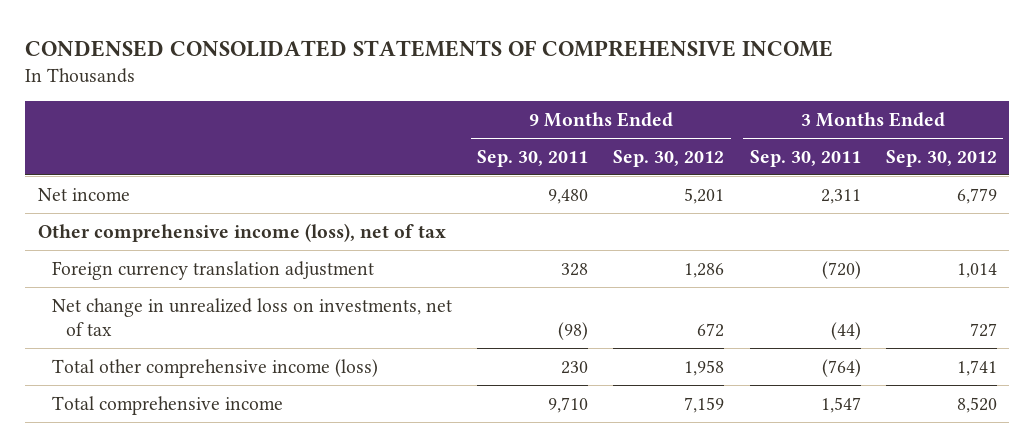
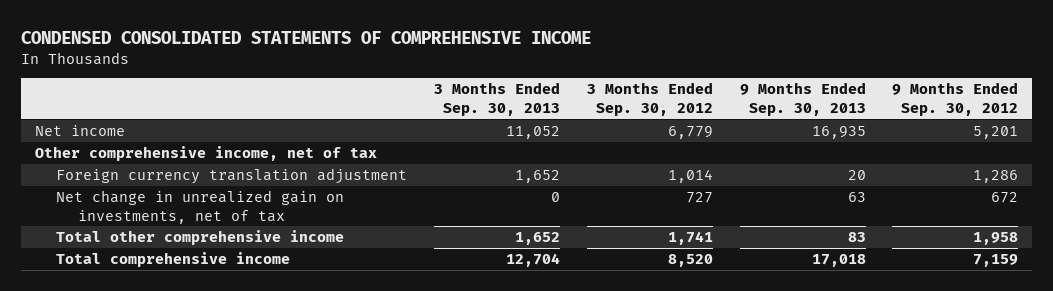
- | 9 Months Ended Sep. 30, 2011 | 9 Months Ended Sep. 30, 2012 | 3 Months Ended Sep. 30, 2011 | 3 Months Ended Sep. 30, 2012
+ | 3 Months Ended Sep. 30, 2013 | 3 Months Ended Sep. 30, 2012 | 9 Months Ended Sep. 30, 2013 | 9 Months Ended Sep. 30, 2012
- Other comprehensive income (loss), net of tax
+ Other comprehensive income, net of tax
- Net change in unrealized loss on investments, net of tax | (98) | 672 | (44) | 727
- Total other comprehensive income (loss) | 230 | 1,958 | (764) | 1,741
+ Net change in unrealized gain on investments, net of tax | 0 | 727 | 63 | 672
+ Total other comprehensive income | 1,652 | 1,741 | 83 | 1,958

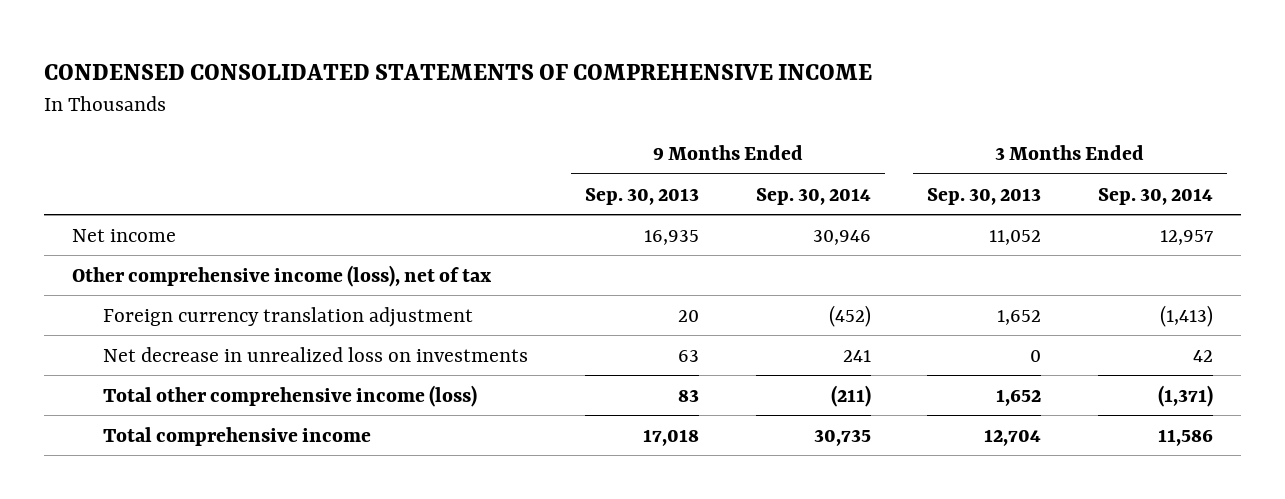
- | 3 Months Ended Sep. 30, 2013 | 3 Months Ended Sep. 30, 2012 | 9 Months Ended Sep. 30, 2013 | 9 Months Ended Sep. 30, 2012
+ | 9 Months Ended Sep. 30, 2013 | 9 Months Ended Sep. 30, 2014 | 3 Months Ended Sep. 30, 2013 | 3 Months Ended Sep. 30, 2014
- Other comprehensive income, net of tax
+ Other comprehensive income (loss), net of tax
- Net change in unrealized gain on investments, net of tax | 0 | 727 | 63 | 672
- Total other comprehensive income | 1,652 | 1,741 | 83 | 1,958
+ Net decrease in unrealized loss on investments | 63 | 241 | 0 | 42
+ Total other comprehensive income (loss) | 83 | (211) | 1,652 | (1,371)

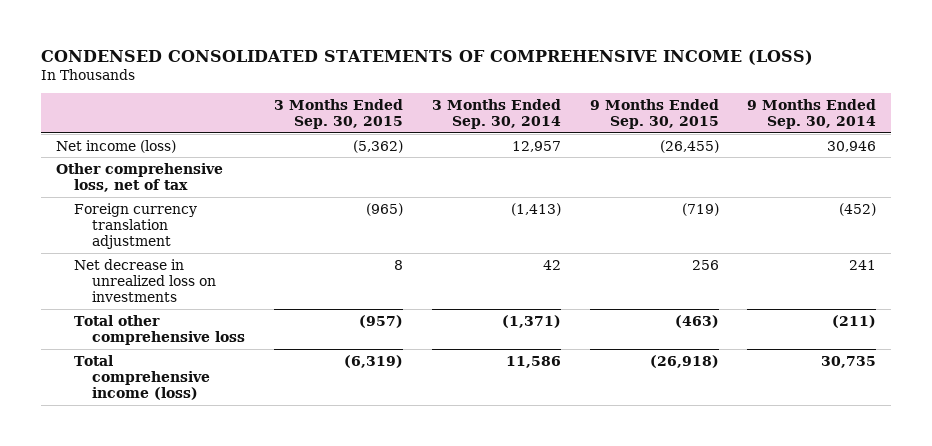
- CONDENSED CONSOLIDATED STATEMENTS OF COMPREHENSIVE INCOME
+ CONDENSED CONSOLIDATED STATEMENTS OF COMPREHENSIVE INCOME (LOSS)
- | 9 Months Ended Sep. 30, 2013 | 9 Months Ended Sep. 30, 2014 | 3 Months Ended Sep. 30, 2013 | 3 Months Ended Sep. 30, 2014
+ | 3 Months Ended Sep. 30, 2015 | 3 Months Ended Sep. 30, 2014 | 9 Months Ended Sep. 30, 2015 | 9 Months Ended Sep. 30, 2014
- Net income | 16,935 | 30,946 | 11,052 | 12,957
- Other comprehensive income (loss), net of tax
+ Net income (loss) | (5,362) | 12,957 | (26,455) | 30,946
+ Other comprehensive loss, net of tax
- Total other comprehensive income (loss) | 83 | (211) | 1,652 | (1,371)
- Total comprehensive income | 17,018 | 30,735 | 12,704 | 11,586
+ Total other comprehensive loss | (957) | (1,371) | (463) | (211)
+ Total comprehensive income (loss) | (6,319) | 11,586 | (26,918) | 30,735

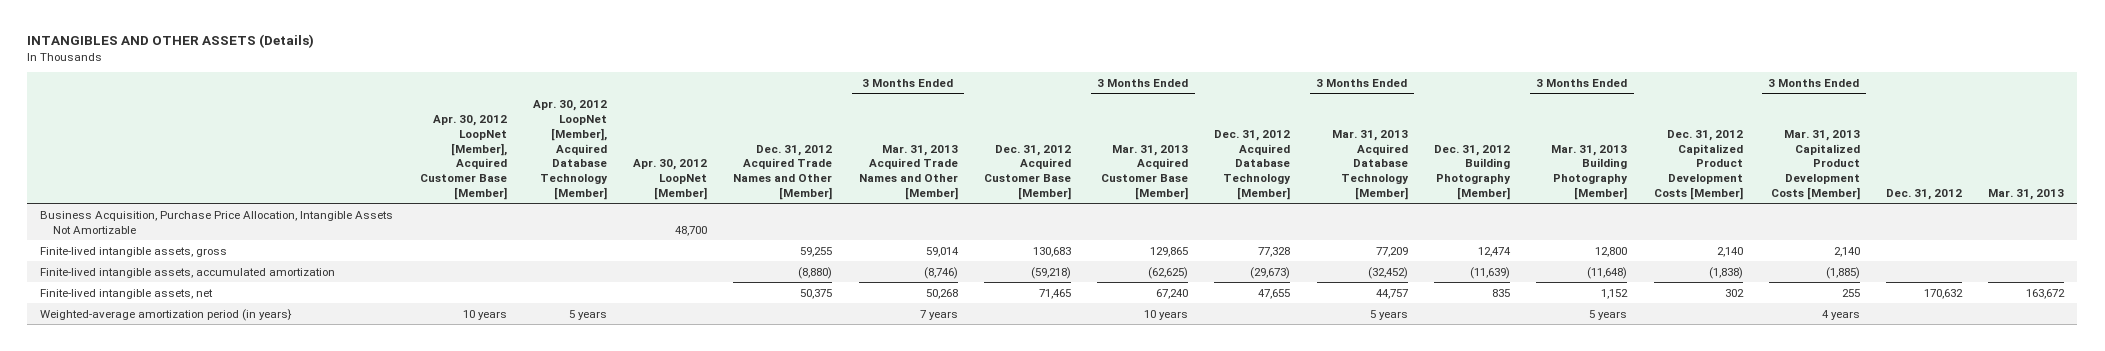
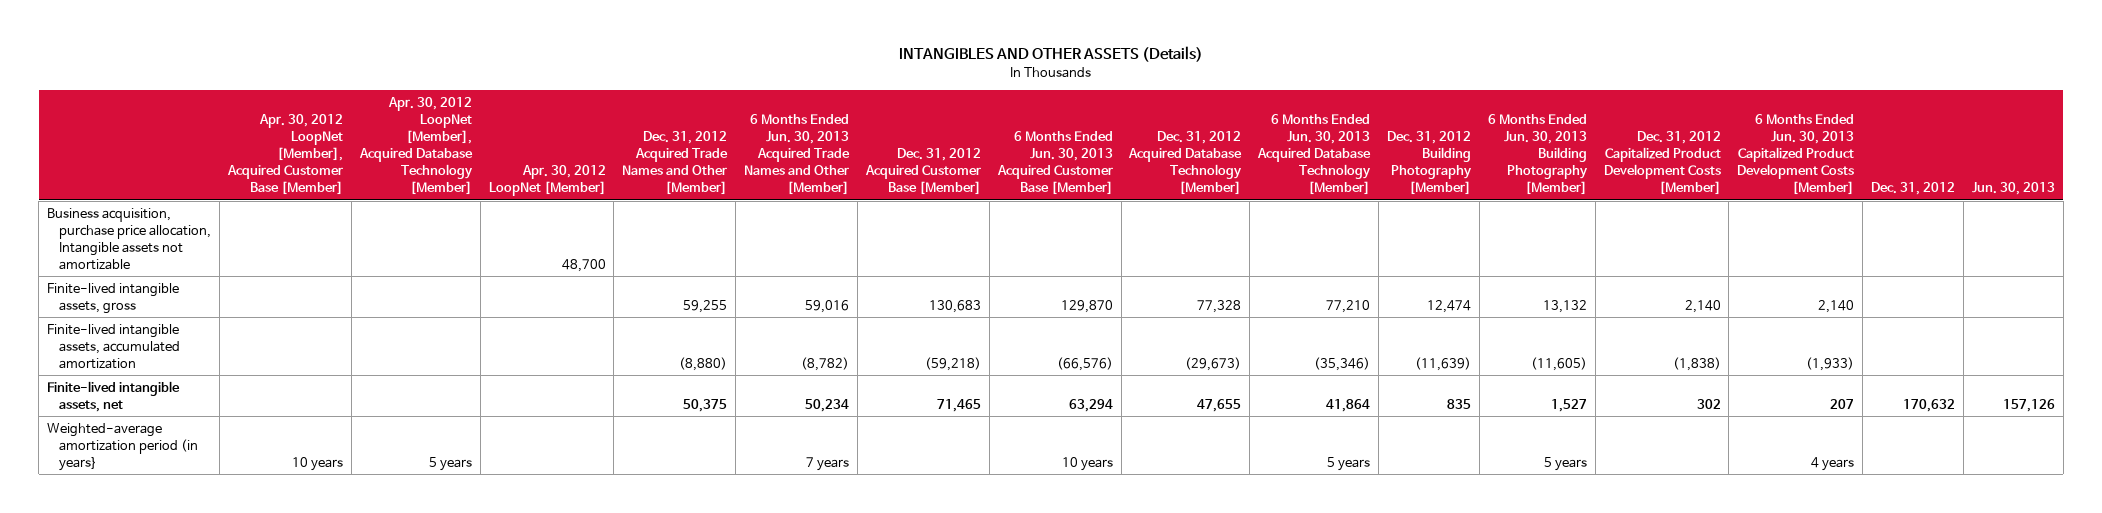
- | Apr. 30, 2012 LoopNet [Member], Acquired Customer Base [Member] | Apr. 30, 2012 LoopNet [Member], Acquired Database Technology [Member] | Apr. 30, 2012 LoopNet [Member] | Dec. 31, 2012 Acquired Trade Names and Other [Member] | 3 Months Ended Mar. 31, 2013 Acquired Trade Names and Other [Member] | Dec. 31, 2012 Acquired Customer Base [Member] | 3 Months Ended Mar. 31, 2013 Acquired Customer Base [Member] | Dec. 31, 2012 Acquired Database Technology [Member] | 3 Months Ended Mar. 31, 2013 Acquired Database Technology [Member] | Dec. 31, 2012 Building Photography [Member] | 3 Months Ended Mar. 31, 2013 Building Photography [Member] | Dec. 31, 2012 Capitalized Product Development Costs [Member] | 3 Months Ended Mar. 31, 2013 Capitalized Product Development Costs [Member] | Dec. 31, 2012 | Mar. 31, 2013
+ | Apr. 30, 2012 LoopNet [Member], Acquired Customer Base [Member] | Apr. 30, 2012 LoopNet [Member], Acquired Database Technology [Member] | Apr. 30, 2012 LoopNet [Member] | Dec. 31, 2012 Acquired Trade Names and Other [Member] | 6 Months Ended Jun. 30, 2013 Acquired Trade Names and Other [Member] | Dec. 31, 2012 Acquired Customer Base [Member] | 6 Months Ended Jun. 30, 2013 Acquired Customer Base [Member] | Dec. 31, 2012 Acquired Database Technology [Member] | 6 Months Ended Jun. 30, 2013 Acquired Database Technology [Member] | Dec. 31, 2012 Building Photography [Member] | 6 Months Ended Jun. 30, 2013 Building Photography [Member] | Dec. 31, 2012 Capitalized Product Development Costs [Member] | 6 Months Ended Jun. 30, 2013 Capitalized Product Development Costs [Member] | Dec. 31, 2012 | Jun. 30, 2013
- Business Acquisition, Purchase Price Allocation, Intangible Assets Not Amortizable | | | 48,700 | | | | | | | | | | | |
+ Business acquisition, purchase price allocation, Intangible assets not amortizable | | | 48,700 | | | | | | | | | | | |

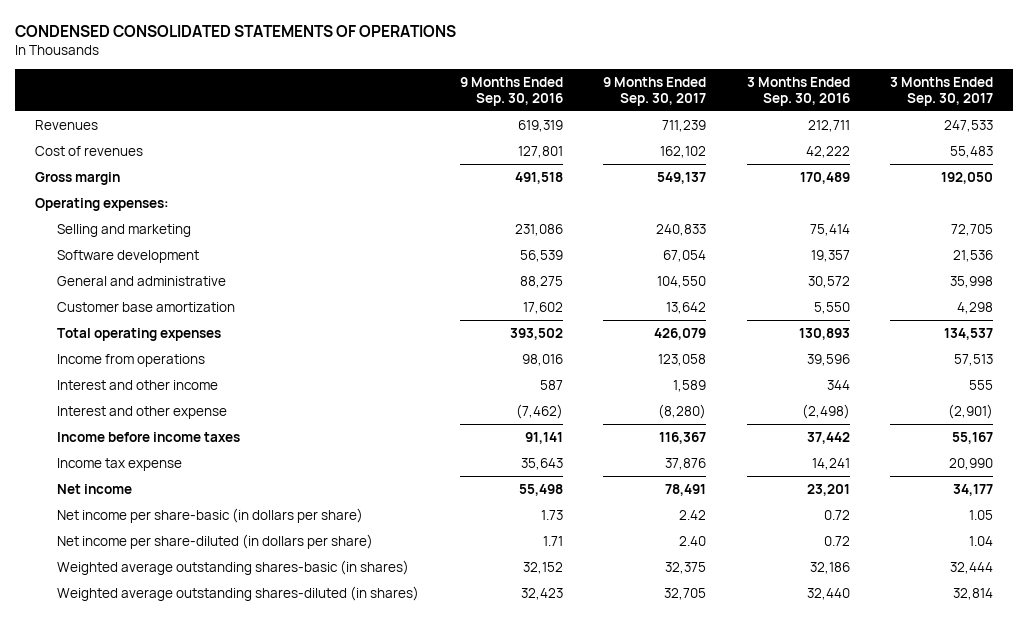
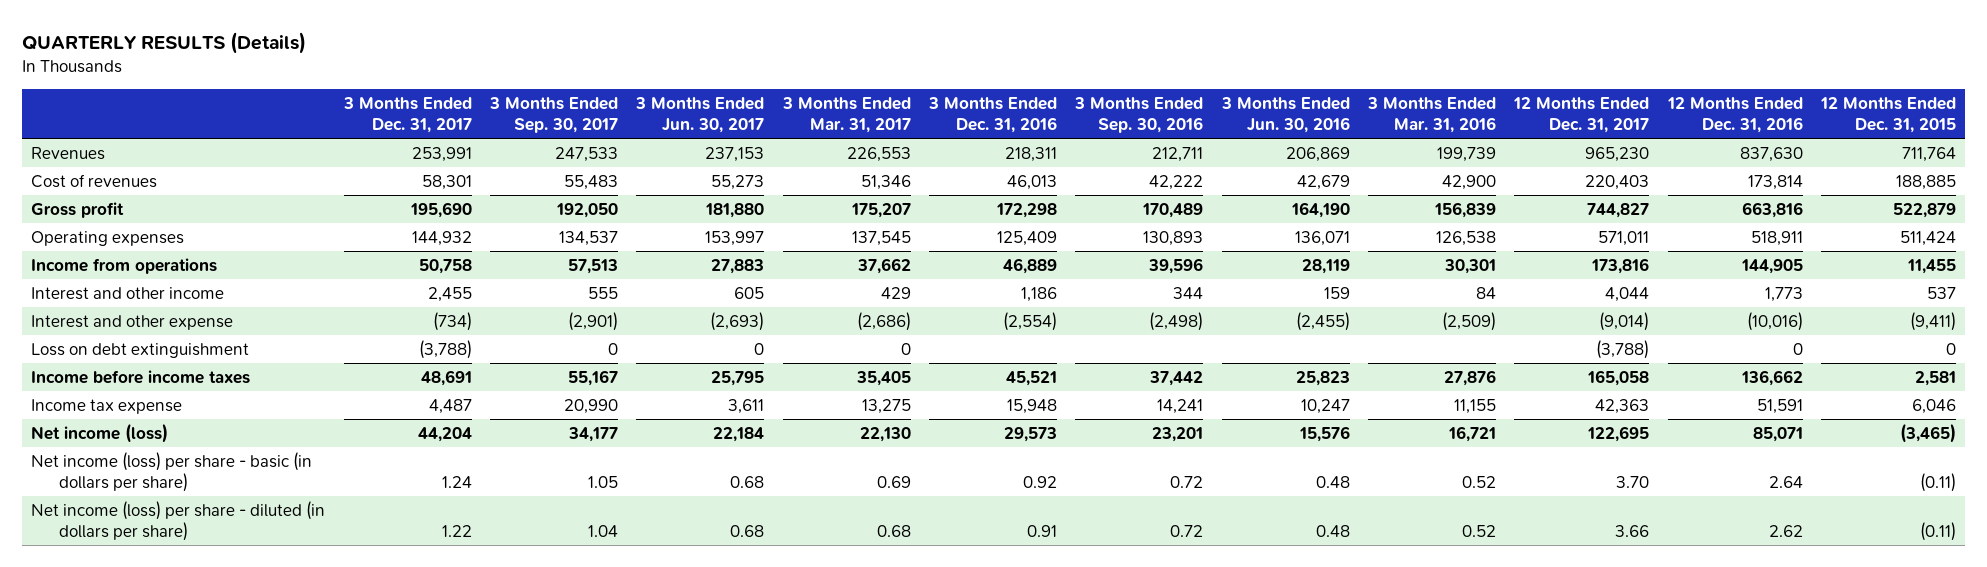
- CONDENSED CONSOLIDATED STATEMENTS OF OPERATIONS
+ QUARTERLY RESULTS (Details)
- | 9 Months Ended Sep. 30, 2016 | 9 Months Ended Sep. 30, 2017 | 3 Months Ended Sep. 30, 2016 | 3 Months Ended Sep. 30, 2017
+ | 3 Months Ended Dec. 31, 2017 | 3 Months Ended Sep. 30, 2017 | 3 Months Ended Jun. 30, 2017 | 3 Months Ended Mar. 31, 2017 | 3 Months Ended Dec. 31, 2016 | 3 Months Ended Sep. 30, 2016 | 3 Months Ended Jun. 30, 2016 | 3 Months Ended Mar. 31, 2016 | 12 Months Ended Dec. 31, 2017 | 12 Months Ended Dec. 31, 2016 | 12 Months Ended Dec. 31, 2015
- Gross margin | 491,518 | 549,137 | 170,489 | 192,050
- Operating expenses:
- Selling and marketing | 231,086 | 240,833 | 75,414 | 72,705
- Software development | 56,539 | 67,054 | 19,357 | 21,536
- General and administrative | 88,275 | 104,550 | 30,572 | 35,998
- Customer base amortization | 17,602 | 13,642 | 5,550 | 4,298
- Total operating expenses | 393,502 | 426,079 | 130,893 | 134,537
+ Gross profit | 195,690 | 192,050 | 181,880 | 175,207 | 172,298 | 170,489 | 164,190 | 156,839 | 744,827 | 663,816 | 522,879
+ Operating expenses | 144,932 | 134,537 | 153,997 | 137,545 | 125,409 | 130,893 | 136,071 | 126,538 | 571,011 | 518,911 | 511,424
+ Loss on debt extinguishment | (3,788) | 0 | 0 | 0 | | | | | (3,788) | 0 | 0
- Net income | 55,498 | 78,491 | 23,201 | 34,177
- Net income per share-basic (in dollars per share) | 1.73 | 2.42 | 0.72 | 1.05
- Net income per share-diluted (in dollars per share) | 1.71 | 2.40 | 0.72 | 1.04
- Weighted average outstanding shares-basic (in shares) | 32,152 | 32,375 | 32,186 | 32,444
- Weighted average outstanding shares-diluted (in shares) | 32,423 | 32,705 | 32,440 | 32,814
+ Net income (loss) | 44,204 | 34,177 | 22,184 | 22,130 | 29,573 | 23,201 | 15,576 | 16,721 | 122,695 | 85,071 | (3,465)
+ Net income (loss) per share - basic (in dollars per share) | 1.24 | 1.05 | 0.68 | 0.69 | 0.92 | 0.72 | 0.48 | 0.52 | 3.70 | 2.64 | (0.11)
+ Net income (loss) per share - diluted (in dollars per share) | 1.22 | 1.04 | 0.68 | 0.68 | 0.91 | 0.72 | 0.48 | 0.52 | 3.66 | 2.62 | (0.11)

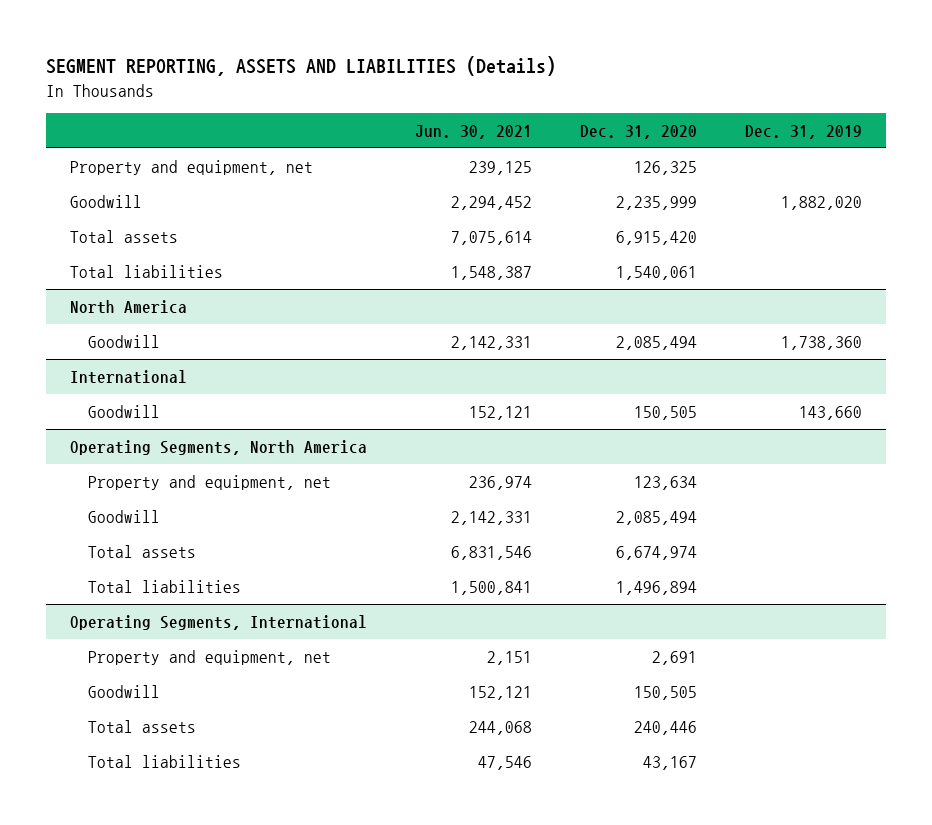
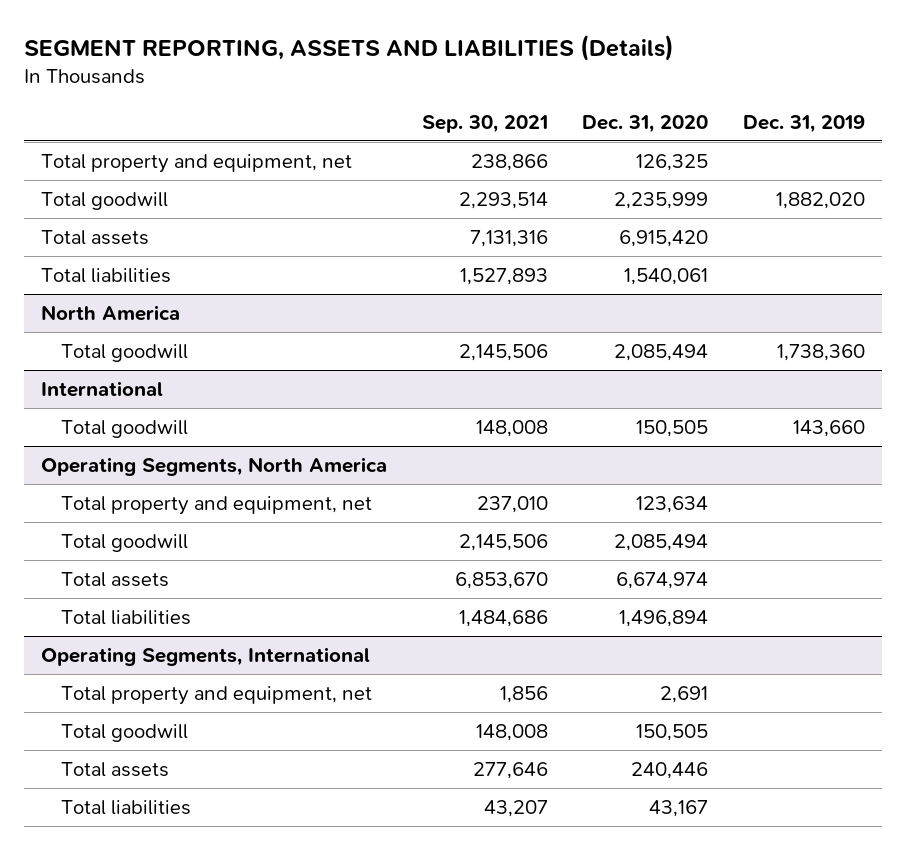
- | Jun. 30, 2021 | Dec. 31, 2020 | Dec. 31, 2019
+ | Sep. 30, 2021 | Dec. 31, 2020 | Dec. 31, 2019
- Property and equipment, net | 239,125 | 126,325 |
- Goodwill | 2,294,452 | 2,235,999 | 1,882,020
+ Total property and equipment, net | 238,866 | 126,325 |
+ Total goodwill | 2,293,514 | 2,235,999 | 1,882,020
@ North America
- Goodwill | 2,142,331 | 2,085,494 | 1,738,360
+ Total goodwill | 2,145,506 | 2,085,494 | 1,738,360
@ International
- Goodwill | 152,121 | 150,505 | 143,660
+ Total goodwill | 148,008 | 150,505 | 143,660
@ Operating Segments, North America
- Property and equipment, net | 236,974 | 123,634 |
- Goodwill | 2,142,331 | 2,085,494 |
+ Total property and equipment, net | 237,010 | 123,634 |
+ Total goodwill | 2,145,506 | 2,085,494 |
@ Operating Segments, International
- Property and equipment, net | 2,151 | 2,691 |
- Goodwill | 152,121 | 150,505 |
+ Total property and equipment, net | 1,856 | 2,691 |
+ Total goodwill | 148,008 | 150,505 |

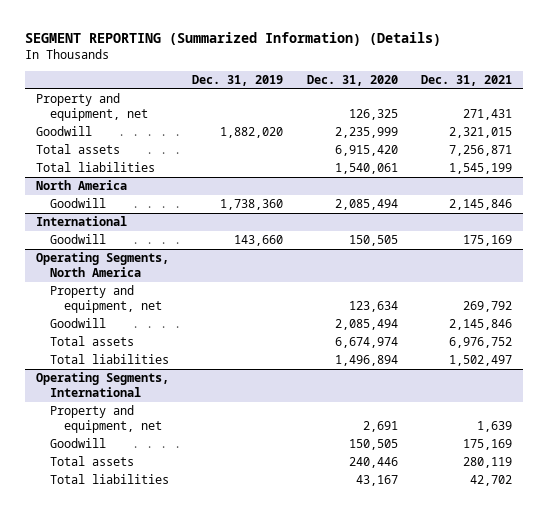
- SEGMENT REPORTING, ASSETS AND LIABILITIES (Details)
+ SEGMENT REPORTING (Summarized Information) (Details)
- | Sep. 30, 2021 | Dec. 31, 2020 | Dec. 31, 2019
+ | Dec. 31, 2019 | Dec. 31, 2020 | Dec. 31, 2021
- Total property and equipment, net | 238,866 | 126,325 |
- Total goodwill | 2,293,514 | 2,235,999 | 1,882,020
+ Property and equipment, net | | 126,325 | 271,431
+ Goodwill | 1,882,020 | 2,235,999 | 2,321,015
@ North America
- Total goodwill | 2,145,506 | 2,085,494 | 1,738,360
+ Goodwill | 1,738,360 | 2,085,494 | 2,145,846
@ International
- Total goodwill | 148,008 | 150,505 | 143,660
+ Goodwill | 143,660 | 150,505 | 175,169
@ Operating Segments, North America
- Total property and equipment, net | 237,010 | 123,634 |
- Total goodwill | 2,145,506 | 2,085,494 |
+ Property and equipment, net | | 123,634 | 269,792
+ Goodwill | | 2,085,494 | 2,145,846
@ Operating Segments, International
- Total property and equipment, net | 1,856 | 2,691 |
- Total goodwill | 148,008 | 150,505 |
+ Property and equipment, net | | 2,691 | 1,639
+ Goodwill | | 150,505 | 175,169

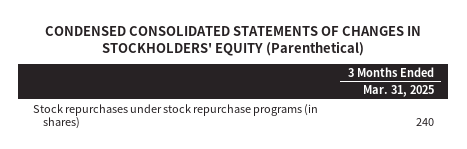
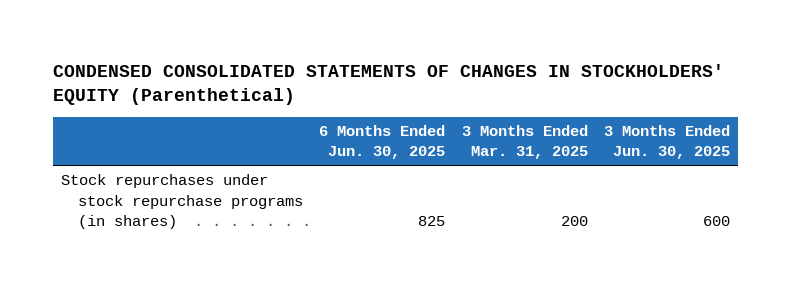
- | 3 Months Ended Mar. 31, 2025
+ | 6 Months Ended Jun. 30, 2025 | 3 Months Ended Mar. 31, 2025 | 3 Months Ended Jun. 30, 2025
- Stock repurchases under stock repurchase programs (in shares) | 240
+ Stock repurchases under stock repurchase programs (in shares) | 825 | 200 | 600

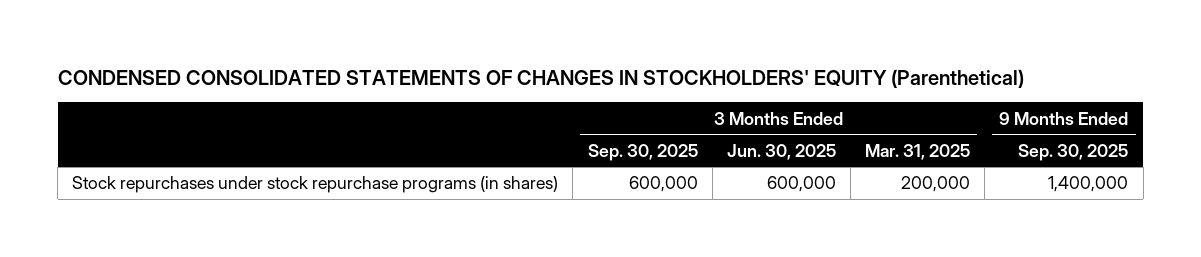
- | 6 Months Ended Jun. 30, 2025 | 3 Months Ended Mar. 31, 2025 | 3 Months Ended Jun. 30, 2025
+ | 3 Months Ended Sep. 30, 2025 | 3 Months Ended Jun. 30, 2025 | 3 Months Ended Mar. 31, 2025 | 9 Months Ended Sep. 30, 2025
- Stock repurchases under stock repurchase programs (in shares) | 825 | 200 | 600
+ Stock repurchases under stock repurchase programs (in shares) | 600,000 | 600,000 | 200,000 | 1,400,000

